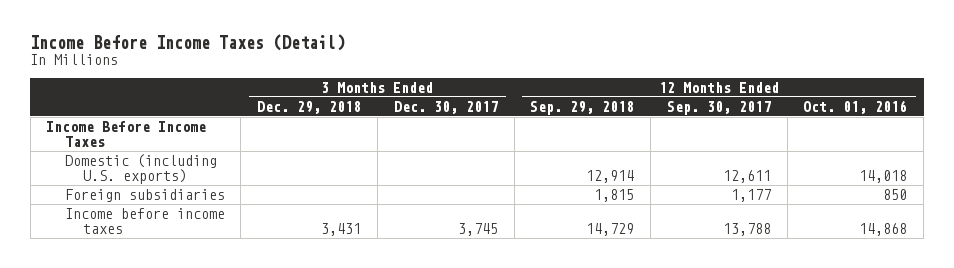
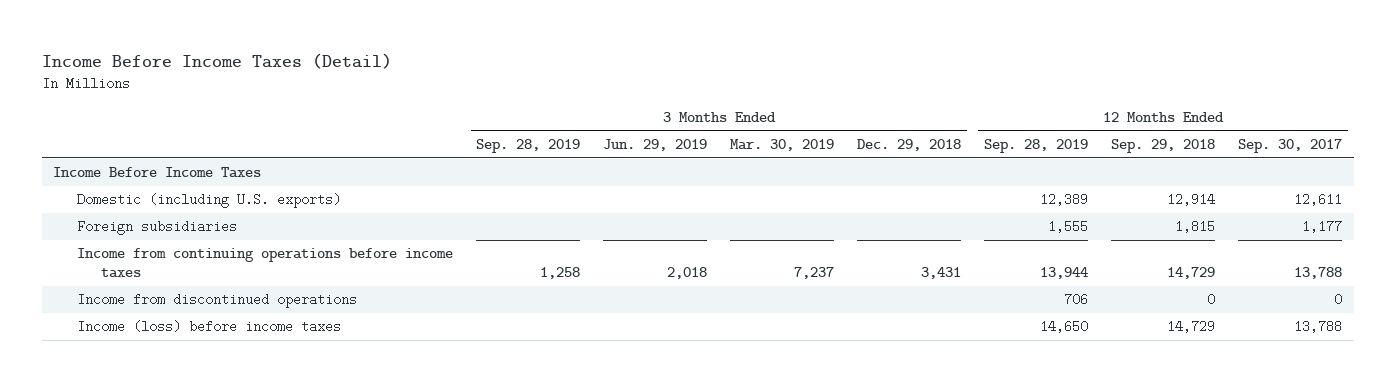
- | 3 Months Ended Dec. 29, 2018 | 3 Months Ended Dec. 30, 2017 | 12 Months Ended Sep. 29, 2018 | 12 Months Ended Sep. 30, 2017 | 12 Months Ended Oct. 01, 2016
+ | 3 Months Ended Sep. 28, 2019 | 3 Months Ended Jun. 29, 2019 | 3 Months Ended Mar. 30, 2019 | 3 Months Ended Dec. 29, 2018 | 12 Months Ended Sep. 28, 2019 | 12 Months Ended Sep. 29, 2018 | 12 Months Ended Sep. 30, 2017
- Income before income taxes | 3,431 | 3,745 | 14,729 | 13,788 | 14,868
+ Income from continuing operations before income taxes | 1,258 | 2,018 | 7,237 | 3,431 | 13,944 | 14,729 | 13,788
+ Income from discontinued operations | | | | | 706 | 0 | 0
+ Income (loss) before income taxes | | | | | 14,650 | 14,729 | 13,788

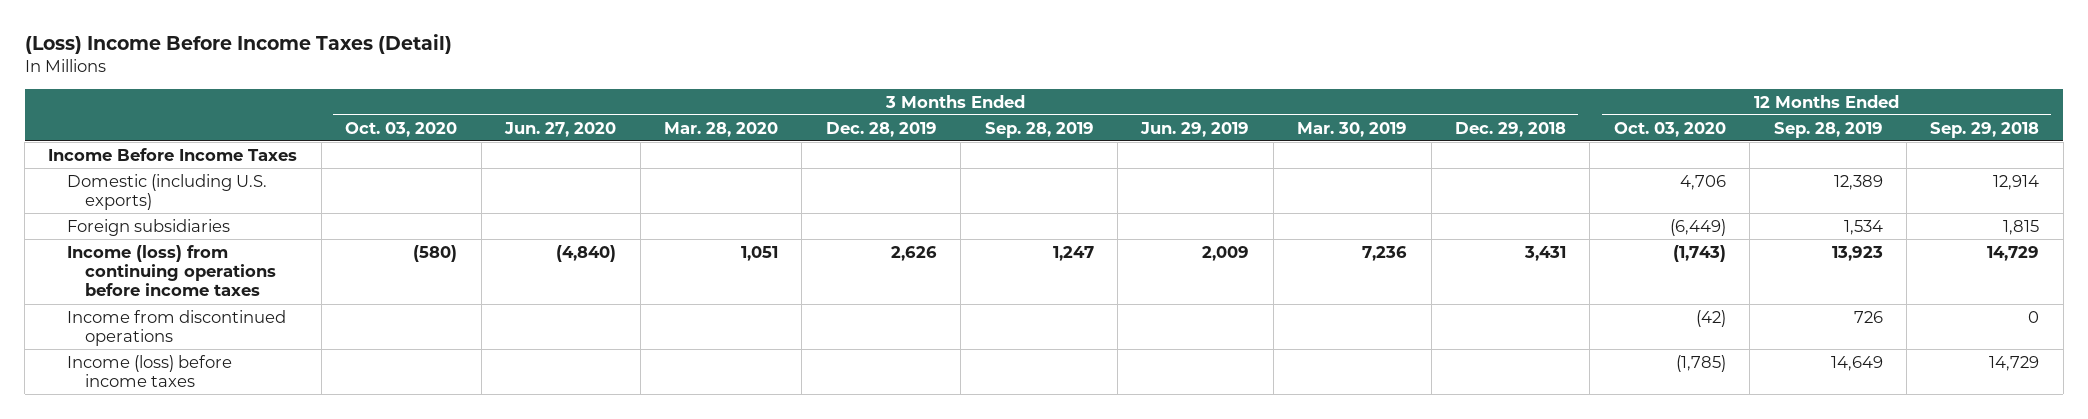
- Income Before Income Taxes (Detail)
+ (Loss) Income Before Income Taxes (Detail)
- | 3 Months Ended Sep. 28, 2019 | 3 Months Ended Jun. 29, 2019 | 3 Months Ended Mar. 30, 2019 | 3 Months Ended Dec. 29, 2018 | 12 Months Ended Sep. 28, 2019 | 12 Months Ended Sep. 29, 2018 | 12 Months Ended Sep. 30, 2017
+ | 3 Months Ended Oct. 03, 2020 | 3 Months Ended Jun. 27, 2020 | 3 Months Ended Mar. 28, 2020 | 3 Months Ended Dec. 28, 2019 | 3 Months Ended Sep. 28, 2019 | 3 Months Ended Jun. 29, 2019 | 3 Months Ended Mar. 30, 2019 | 3 Months Ended Dec. 29, 2018 | 12 Months Ended Oct. 03, 2020 | 12 Months Ended Sep. 28, 2019 | 12 Months Ended Sep. 29, 2018
- Foreign subsidiaries | | | | | 1,555 | 1,815 | 1,177
- Income from continuing operations before income taxes | 1,258 | 2,018 | 7,237 | 3,431 | 13,944 | 14,729 | 13,788
- Income from discontinued operations | | | | | 706 | 0 | 0
- Income (loss) before income taxes | | | | | 14,650 | 14,729 | 13,788
+ Foreign subsidiaries | | | | | | | | | (6,449) | 1,534 | 1,815
+ Income (loss) from continuing operations before income taxes | (580) | (4,840) | 1,051 | 2,626 | 1,247 | 2,009 | 7,236 | 3,431 | (1,743) | 13,923 | 14,729
+ Income from discontinued operations | | | | | | | | | (42) | 726 | 0
+ Income (loss) before income taxes | | | | | | | | | (1,785) | 14,649 | 14,729

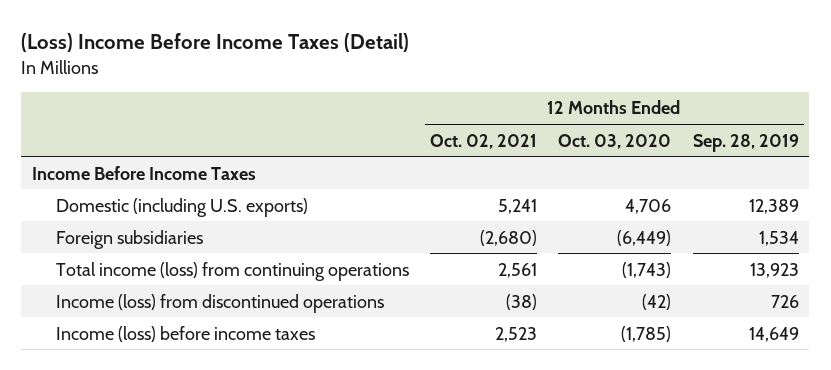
- | 3 Months Ended Oct. 03, 2020 | 3 Months Ended Jun. 27, 2020 | 3 Months Ended Mar. 28, 2020 | 3 Months Ended Dec. 28, 2019 | 3 Months Ended Sep. 28, 2019 | 3 Months Ended Jun. 29, 2019 | 3 Months Ended Mar. 30, 2019 | 3 Months Ended Dec. 29, 2018 | 12 Months Ended Oct. 03, 2020 | 12 Months Ended Sep. 28, 2019 | 12 Months Ended Sep. 29, 2018
+ | 12 Months Ended Oct. 02, 2021 | 12 Months Ended Oct. 03, 2020 | 12 Months Ended Sep. 28, 2019
- Income (loss) from continuing operations before income taxes | (580) | (4,840) | 1,051 | 2,626 | 1,247 | 2,009 | 7,236 | 3,431 | (1,743) | 13,923 | 14,729
- Income from discontinued operations | | | | | | | | | (42) | 726 | 0
+ Total income (loss) from continuing operations | 2,561 | (1,743) | 13,923
+ Income (loss) from discontinued operations | (38) | (42) | 726

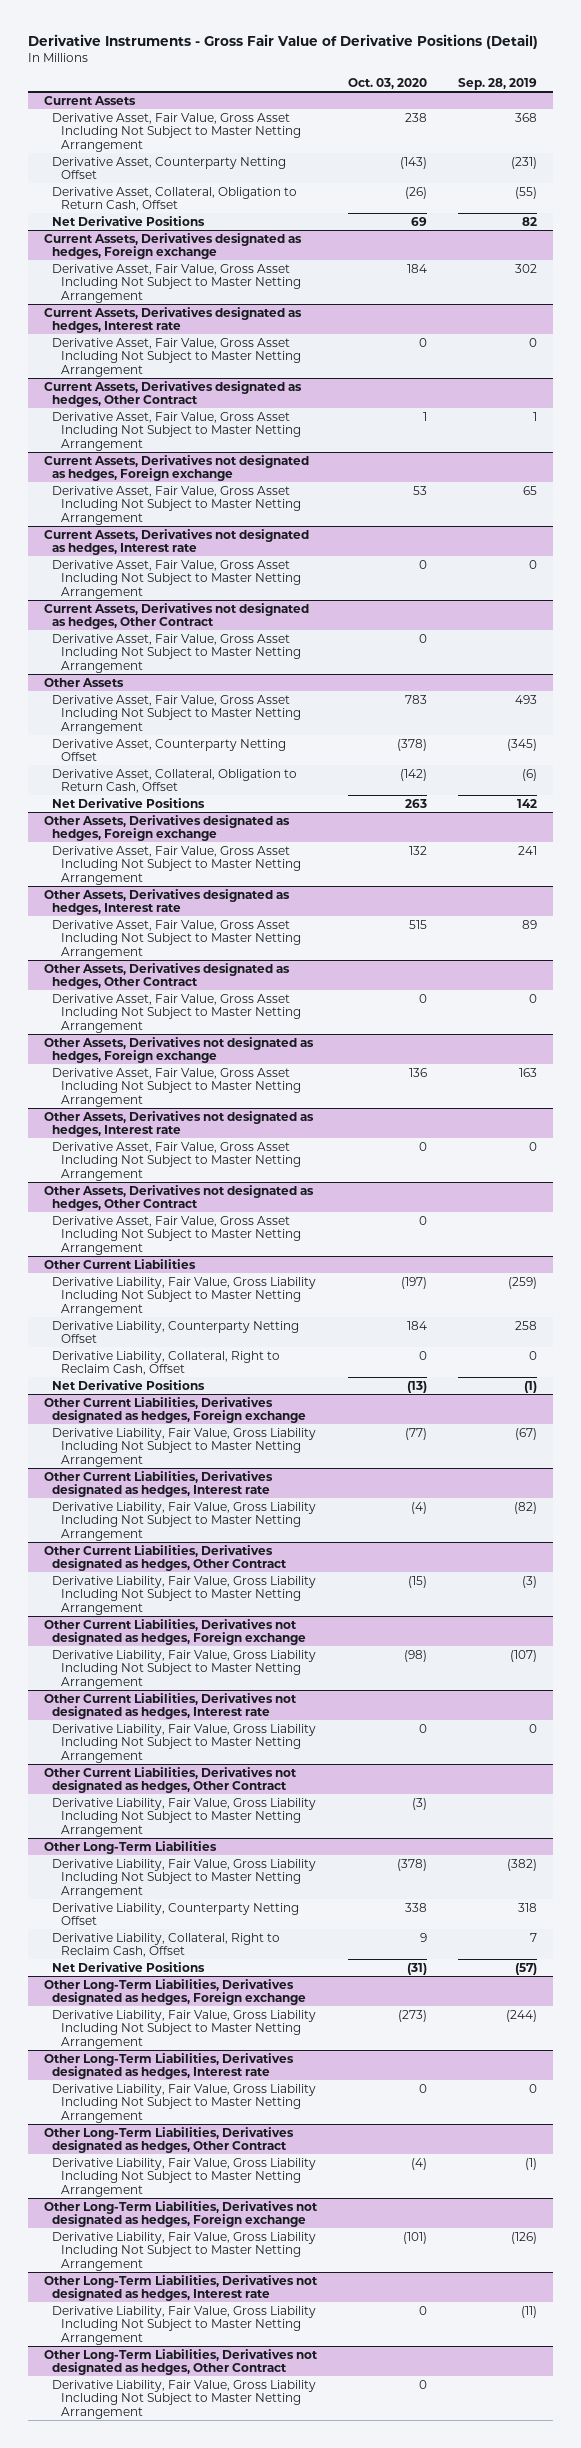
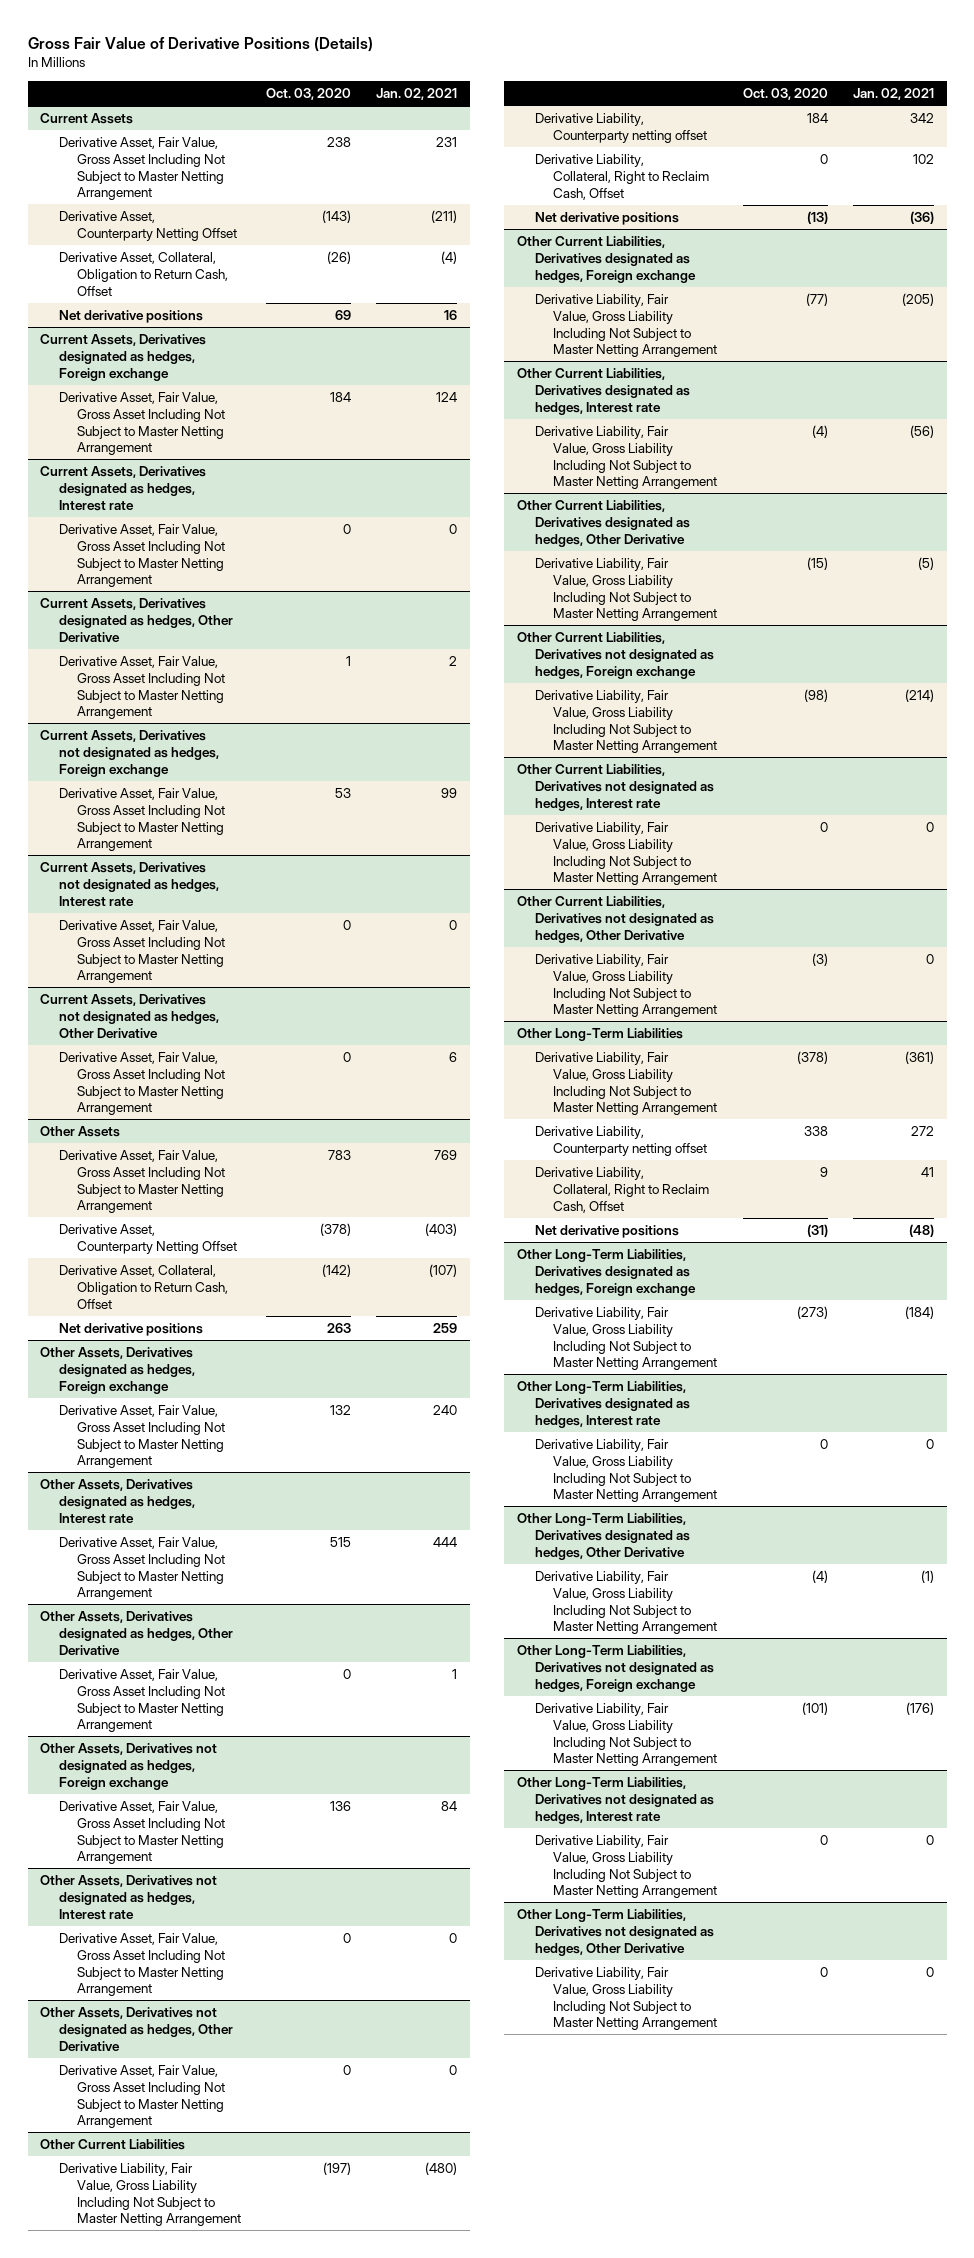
- Derivative Instruments - Gross Fair Value of Derivative Positions (Detail)
+ Gross Fair Value of Derivative Positions (Details)
- | Oct. 03, 2020 | Sep. 28, 2019
+ | Oct. 03, 2020 | Jan. 02, 2021
@ Current Assets
- Net Derivative Positions | 69 | 82
+ Net derivative positions | 69 | 16
- Current Assets, Derivatives designated as hedges, Other Contract
+ Current Assets, Derivatives designated as hedges, Other Derivative
- Current Assets, Derivatives not designated as hedges, Other Contract
+ Current Assets, Derivatives not designated as hedges, Other Derivative
@ Other Assets
- Net Derivative Positions | 263 | 142
+ Net derivative positions | 263 | 259
- Other Assets, Derivatives designated as hedges, Other Contract
+ Other Assets, Derivatives designated as hedges, Other Derivative
- Other Assets, Derivatives not designated as hedges, Other Contract
+ Other Assets, Derivatives not designated as hedges, Other Derivative
@ Other Current Liabilities
- Derivative Liability, Counterparty Netting Offset | 184 | 258
+ Derivative Liability, Counterparty netting offset | 184 | 342
- Net Derivative Positions | (13) | (1)
+ Net derivative positions | (13) | (36)
- Other Current Liabilities, Derivatives designated as hedges, Other Contract
+ Other Current Liabilities, Derivatives designated as hedges, Other Derivative
- Other Current Liabilities, Derivatives not designated as hedges, Other Contract
+ Other Current Liabilities, Derivatives not designated as hedges, Other Derivative
@ Other Long-Term Liabilities
- Derivative Liability, Counterparty Netting Offset | 338 | 318
+ Derivative Liability, Counterparty netting offset | 338 | 272
- Net Derivative Positions | (31) | (57)
+ Net derivative positions | (31) | (48)
- Other Long-Term Liabilities, Derivatives designated as hedges, Other Contract
+ Other Long-Term Liabilities, Derivatives designated as hedges, Other Derivative
- Other Long-Term Liabilities, Derivatives not designated as hedges, Other Contract
+ Other Long-Term Liabilities, Derivatives not designated as hedges, Other Derivative

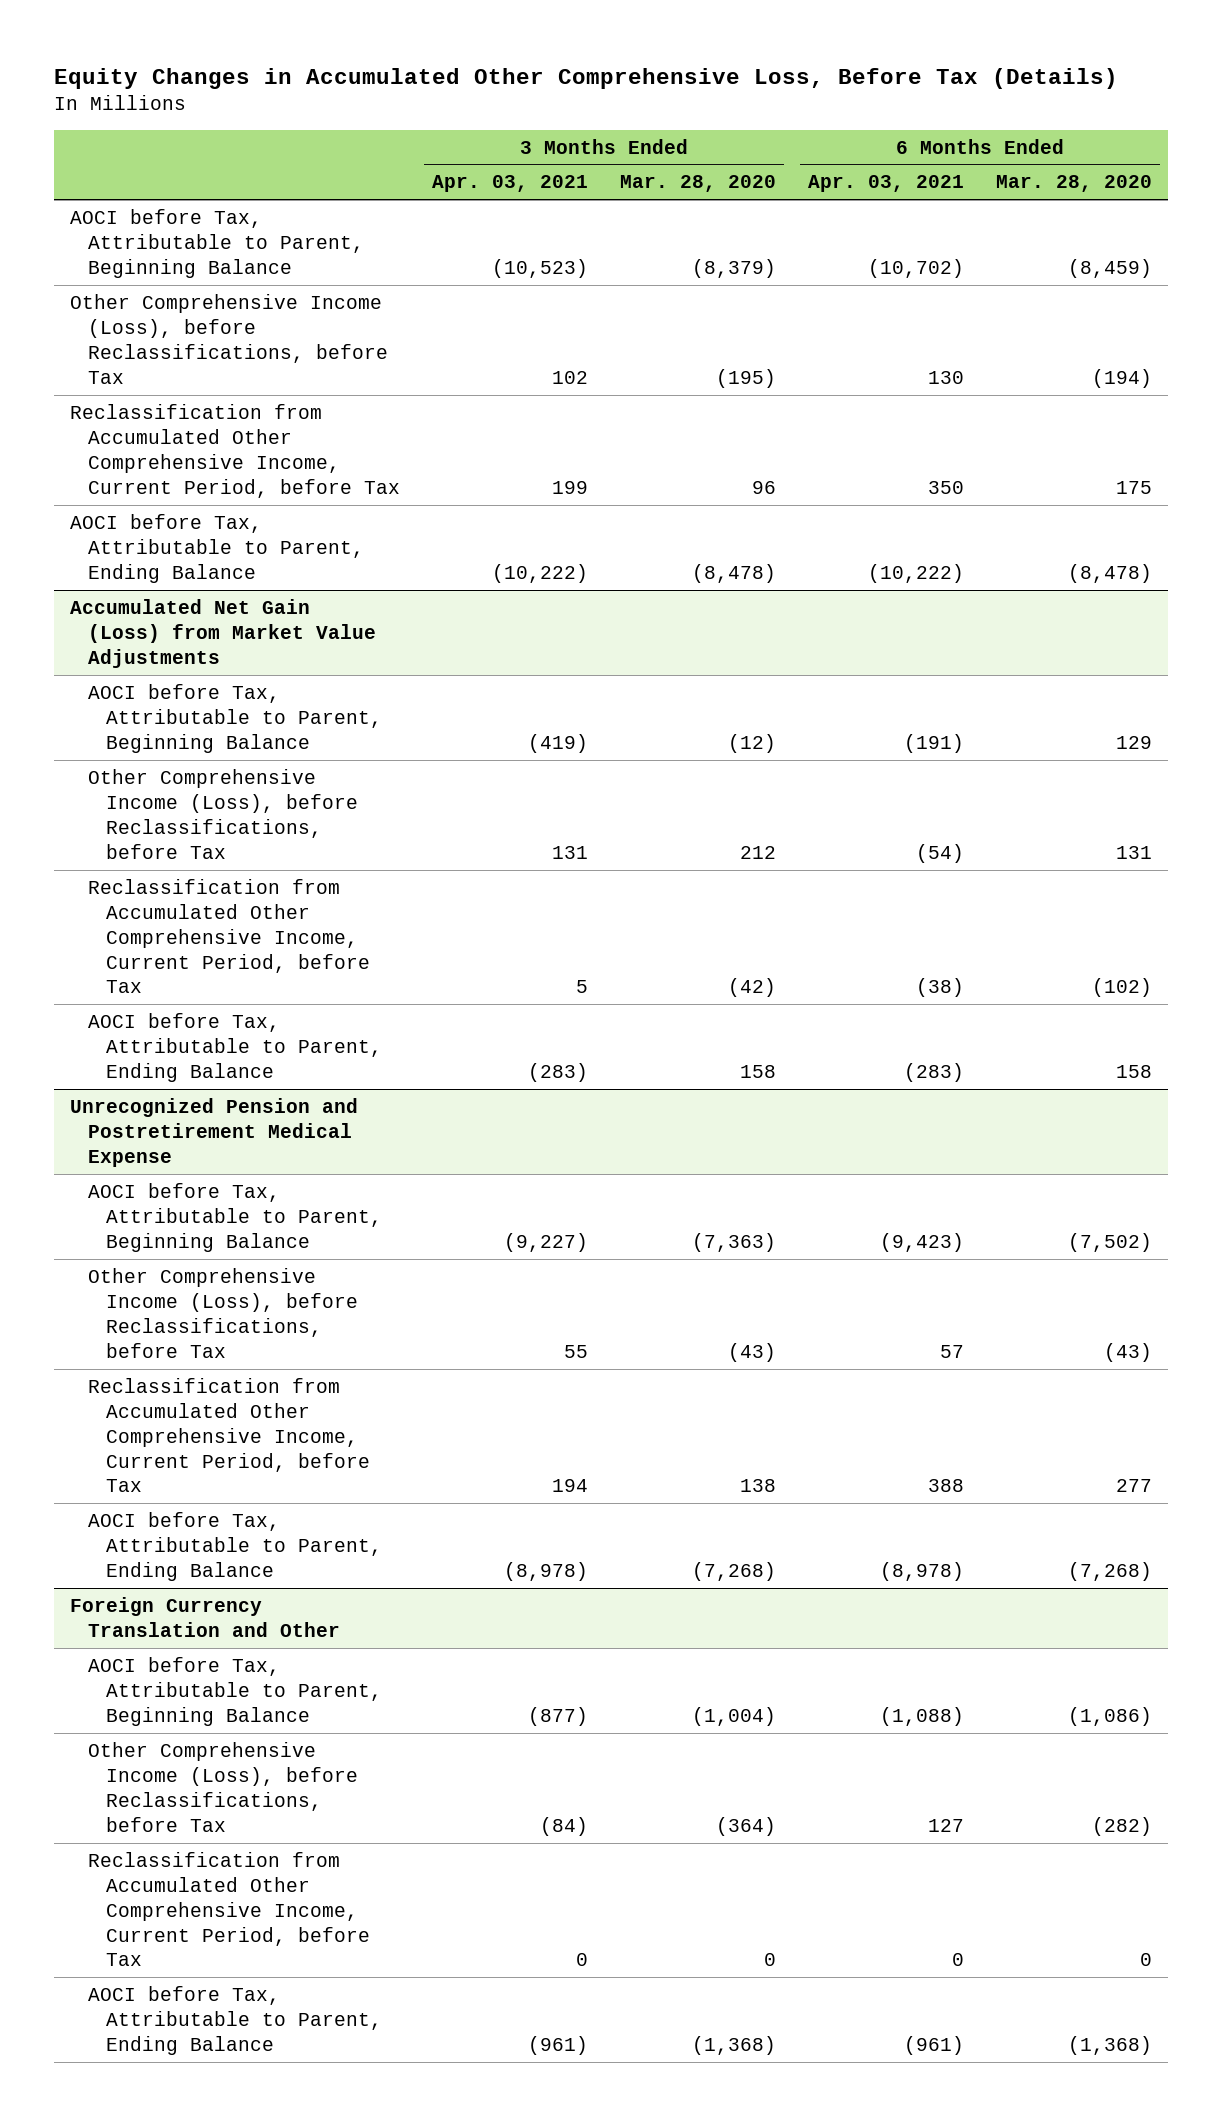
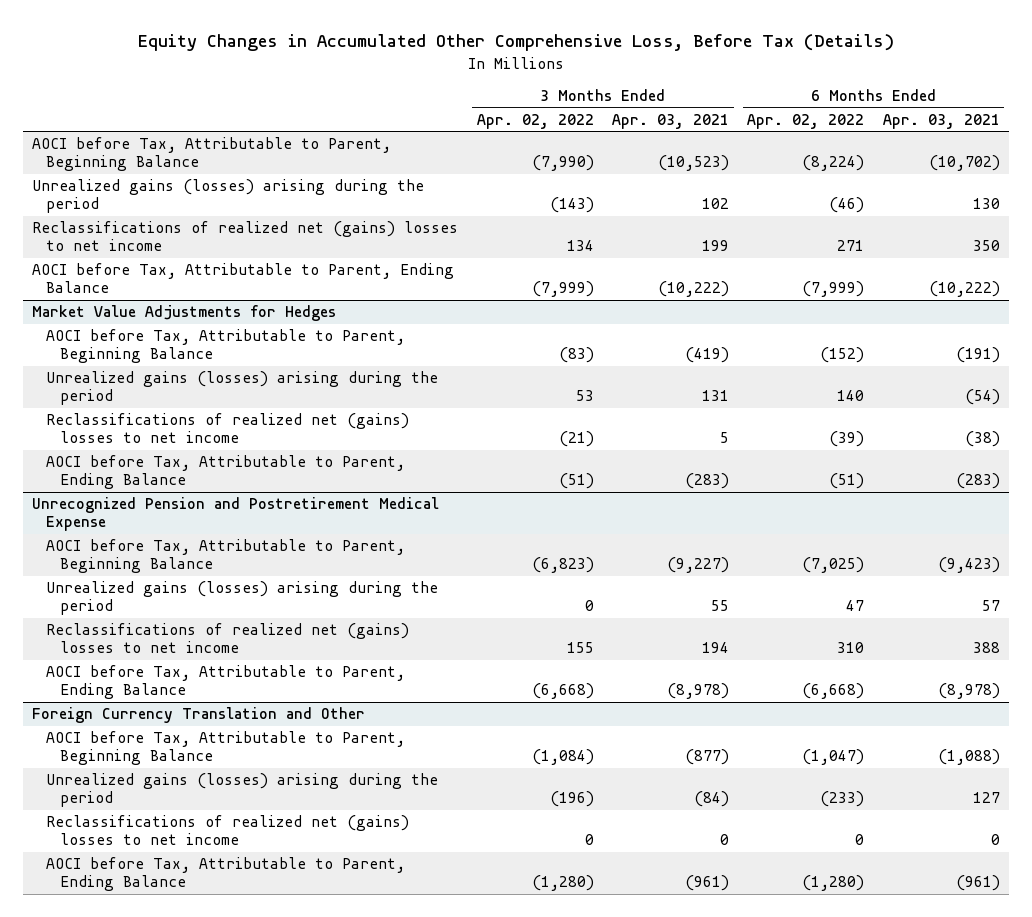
- | 3 Months Ended Apr. 03, 2021 | 3 Months Ended Mar. 28, 2020 | 6 Months Ended Apr. 03, 2021 | 6 Months Ended Mar. 28, 2020
+ | 3 Months Ended Apr. 02, 2022 | 3 Months Ended Apr. 03, 2021 | 6 Months Ended Apr. 02, 2022 | 6 Months Ended Apr. 03, 2021
- Other Comprehensive Income (Loss), before Reclassifications, before Tax | 102 | (195) | 130 | (194)
- Reclassification from Accumulated Other Comprehensive Income, Current Period, before Tax | 199 | 96 | 350 | 175
+ Unrealized gains (losses) arising during the period | (143) | 102 | (46) | 130
+ Reclassifications of realized net (gains) losses to net income | 134 | 199 | 271 | 350
- Accumulated Net Gain (Loss) from Market Value Adjustments
+ Market Value Adjustments for Hedges
- Other Comprehensive Income (Loss), before Reclassifications, before Tax | 131 | 212 | (54) | 131
- Reclassification from Accumulated Other Comprehensive Income, Current Period, before Tax | 5 | (42) | (38) | (102)
+ Unrealized gains (losses) arising during the period | 53 | 131 | 140 | (54)
+ Reclassifications of realized net (gains) losses to net income | (21) | 5 | (39) | (38)
@ Unrecognized Pension and Postretirement Medical Expense
- Other Comprehensive Income (Loss), before Reclassifications, before Tax | 55 | (43) | 57 | (43)
- Reclassification from Accumulated Other Comprehensive Income, Current Period, before Tax | 194 | 138 | 388 | 277
+ Unrealized gains (losses) arising during the period | 0 | 55 | 47 | 57
+ Reclassifications of realized net (gains) losses to net income | 155 | 194 | 310 | 388
@ Foreign Currency Translation and Other
- Other Comprehensive Income (Loss), before Reclassifications, before Tax | (84) | (364) | 127 | (282)
- Reclassification from Accumulated Other Comprehensive Income, Current Period, before Tax | 0 | 0 | 0 | 0
+ Unrealized gains (losses) arising during the period | (196) | (84) | (233) | 127
+ Reclassifications of realized net (gains) losses to net income | 0 | 0 | 0 | 0

